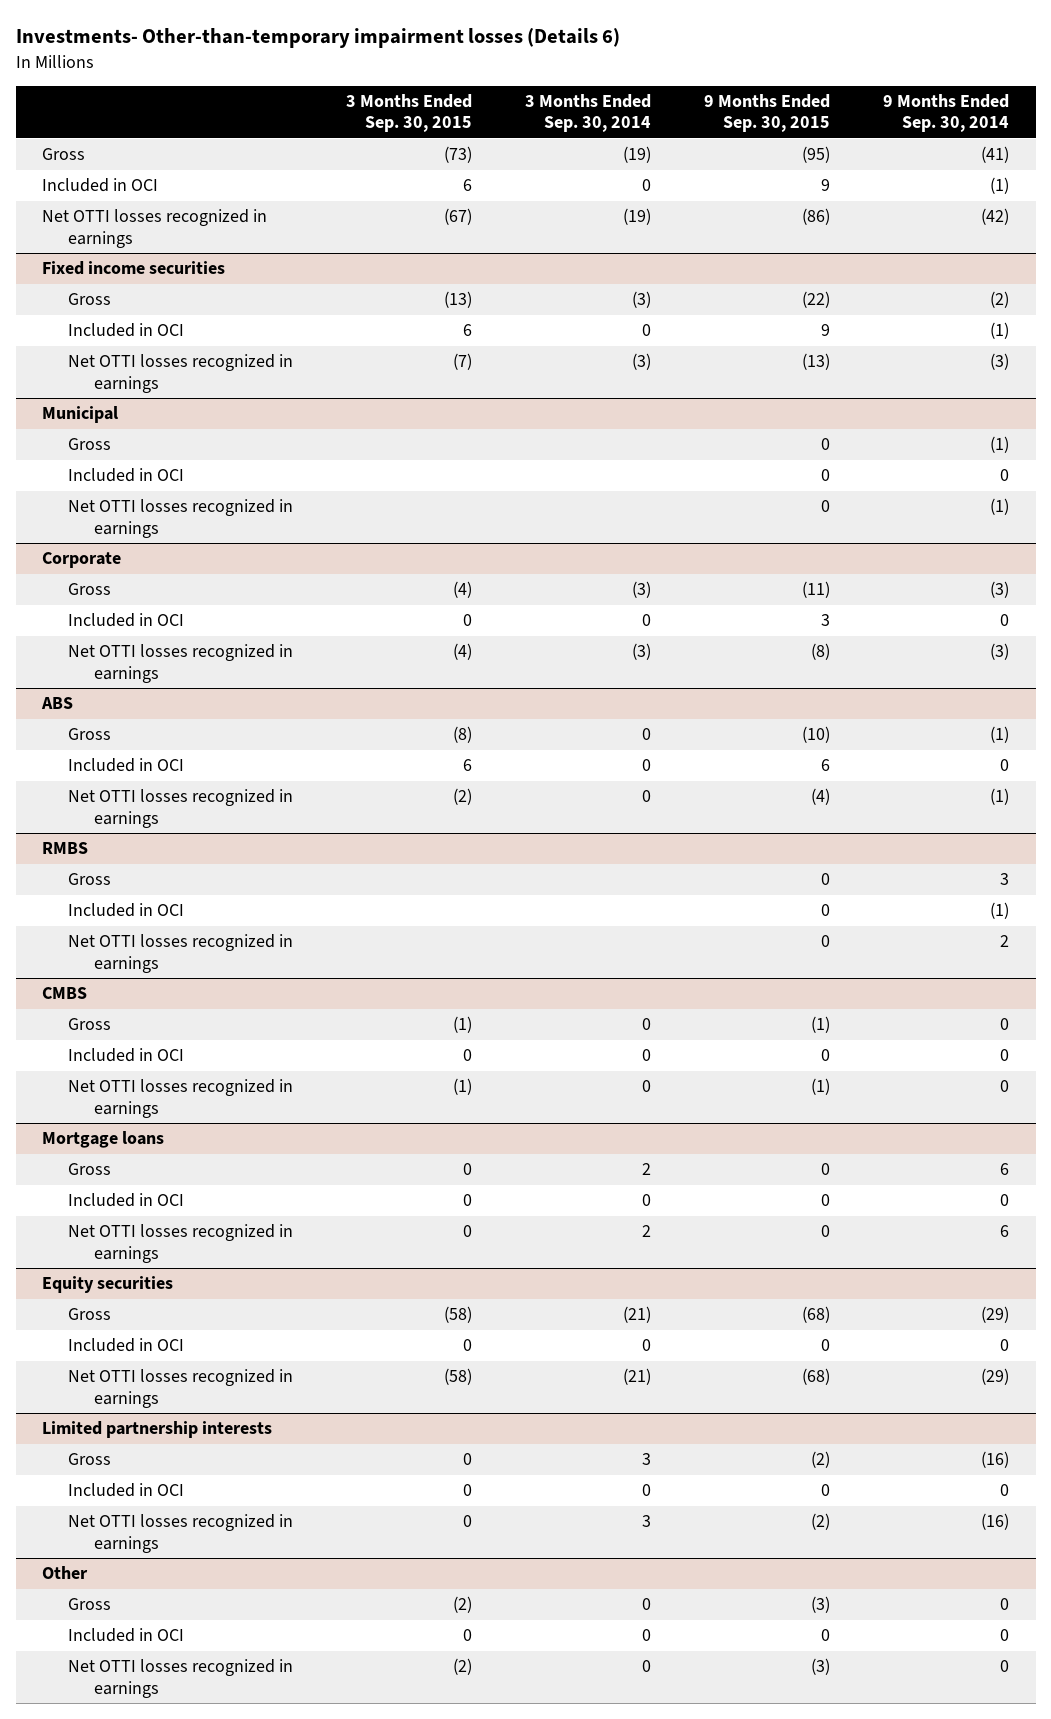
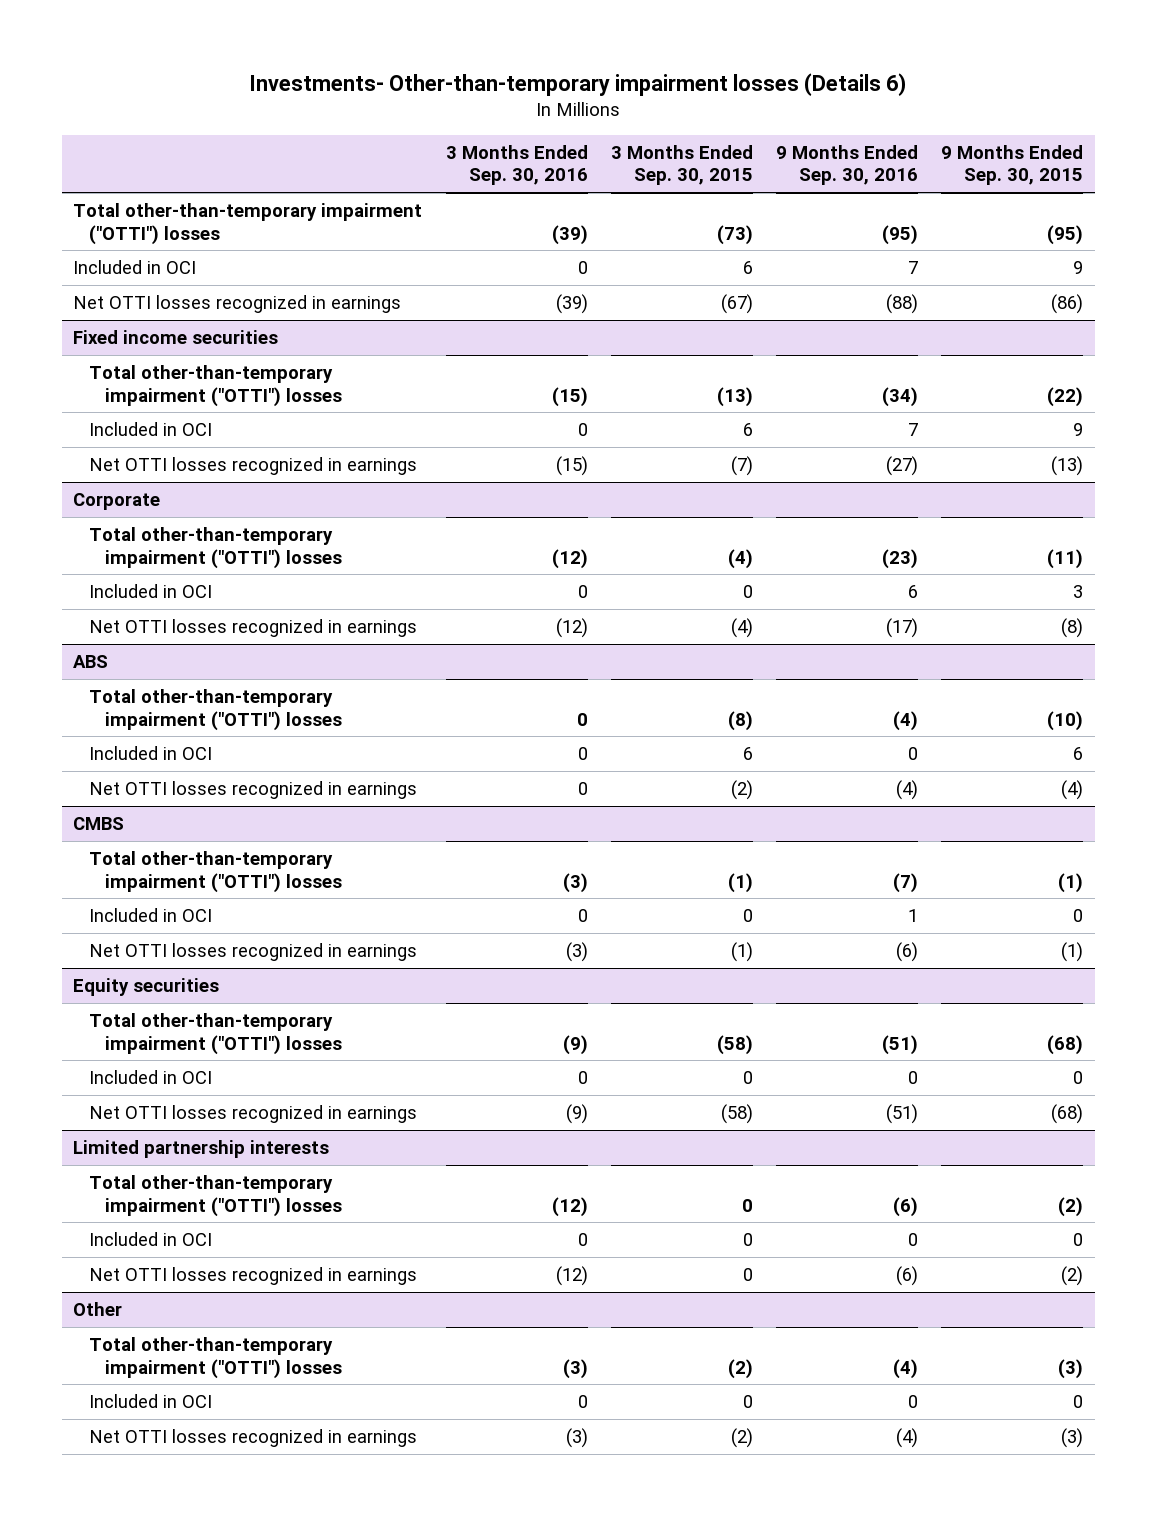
- | 3 Months Ended Sep. 30, 2015 | 3 Months Ended Sep. 30, 2014 | 9 Months Ended Sep. 30, 2015 | 9 Months Ended Sep. 30, 2014
+ | 3 Months Ended Sep. 30, 2016 | 3 Months Ended Sep. 30, 2015 | 9 Months Ended Sep. 30, 2016 | 9 Months Ended Sep. 30, 2015
- Gross | (73) | (19) | (95) | (41)
+ Total other-than-temporary impairment ("OTTI") losses | (39) | (73) | (95) | (95)
@ Fixed income securities
- Gross | (13) | (3) | (22) | (2)
+ Total other-than-temporary impairment ("OTTI") losses | (15) | (13) | (34) | (22)
- Municipal
- Gross | | | 0 | (1)
- Included in OCI | | | 0 | 0
- Net OTTI losses recognized in earnings | | | 0 | (1)
@ Corporate
- Gross | (4) | (3) | (11) | (3)
+ Total other-than-temporary impairment ("OTTI") losses | (12) | (4) | (23) | (11)
@ ABS
- Gross | (8) | 0 | (10) | (1)
+ Total other-than-temporary impairment ("OTTI") losses | 0 | (8) | (4) | (10)
- RMBS
- Gross | | | 0 | 3
- Included in OCI | | | 0 | (1)
- Net OTTI losses recognized in earnings | | | 0 | 2
@ CMBS
- Gross | (1) | 0 | (1) | 0
+ Total other-than-temporary impairment ("OTTI") losses | (3) | (1) | (7) | (1)
- Mortgage loans
- Gross | 0 | 2 | 0 | 6
- Included in OCI | 0 | 0 | 0 | 0
- Net OTTI losses recognized in earnings | 0 | 2 | 0 | 6
@ Equity securities
- Gross | (58) | (21) | (68) | (29)
+ Total other-than-temporary impairment ("OTTI") losses | (9) | (58) | (51) | (68)
@ Limited partnership interests
- Gross | 0 | 3 | (2) | (16)
+ Total other-than-temporary impairment ("OTTI") losses | (12) | 0 | (6) | (2)
@ Other
- Gross | (2) | 0 | (3) | 0
+ Total other-than-temporary impairment ("OTTI") losses | (3) | (2) | (4) | (3)

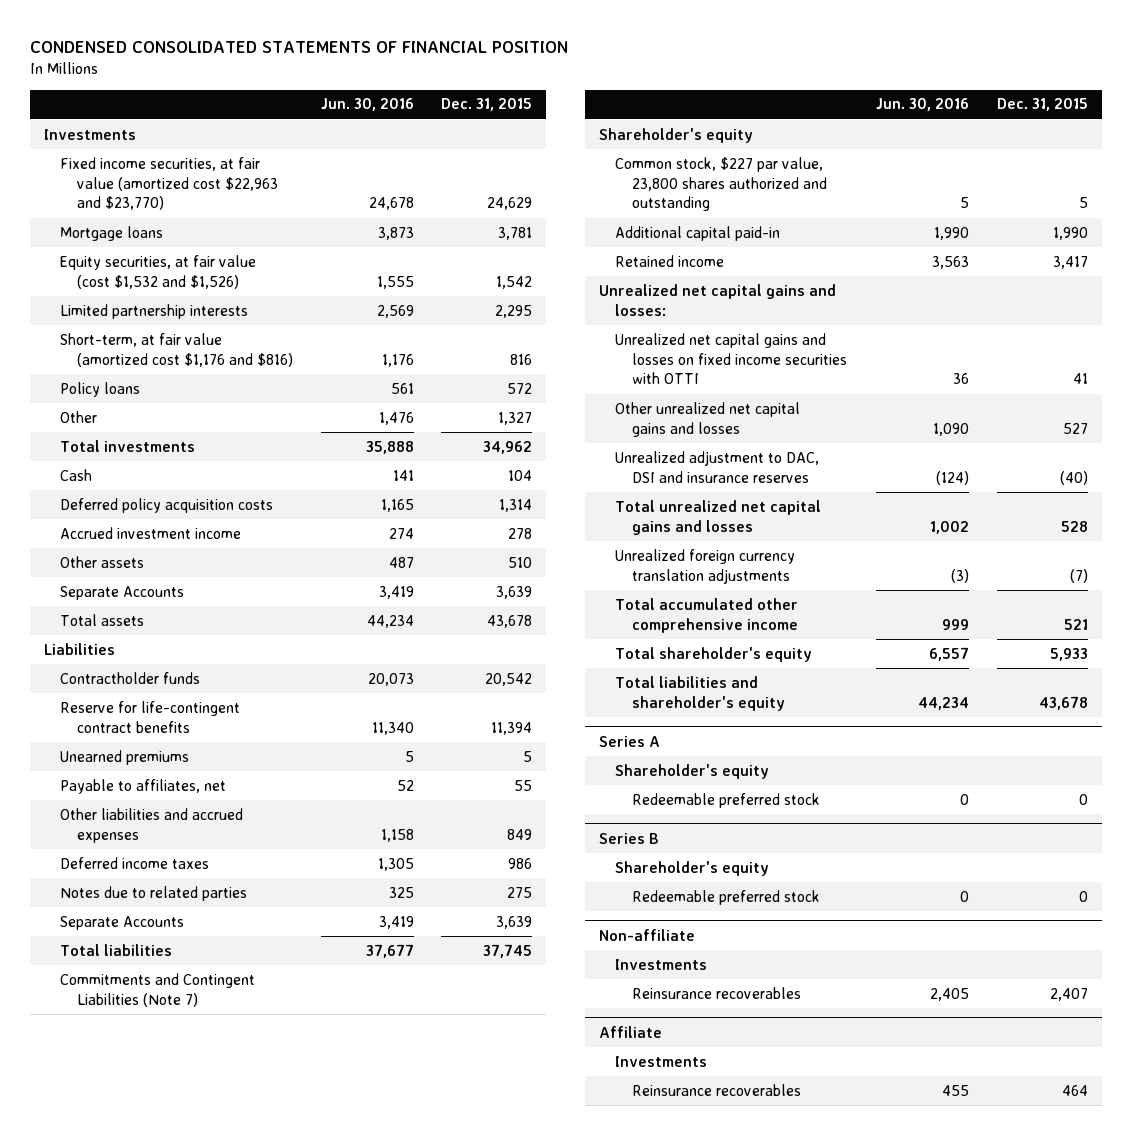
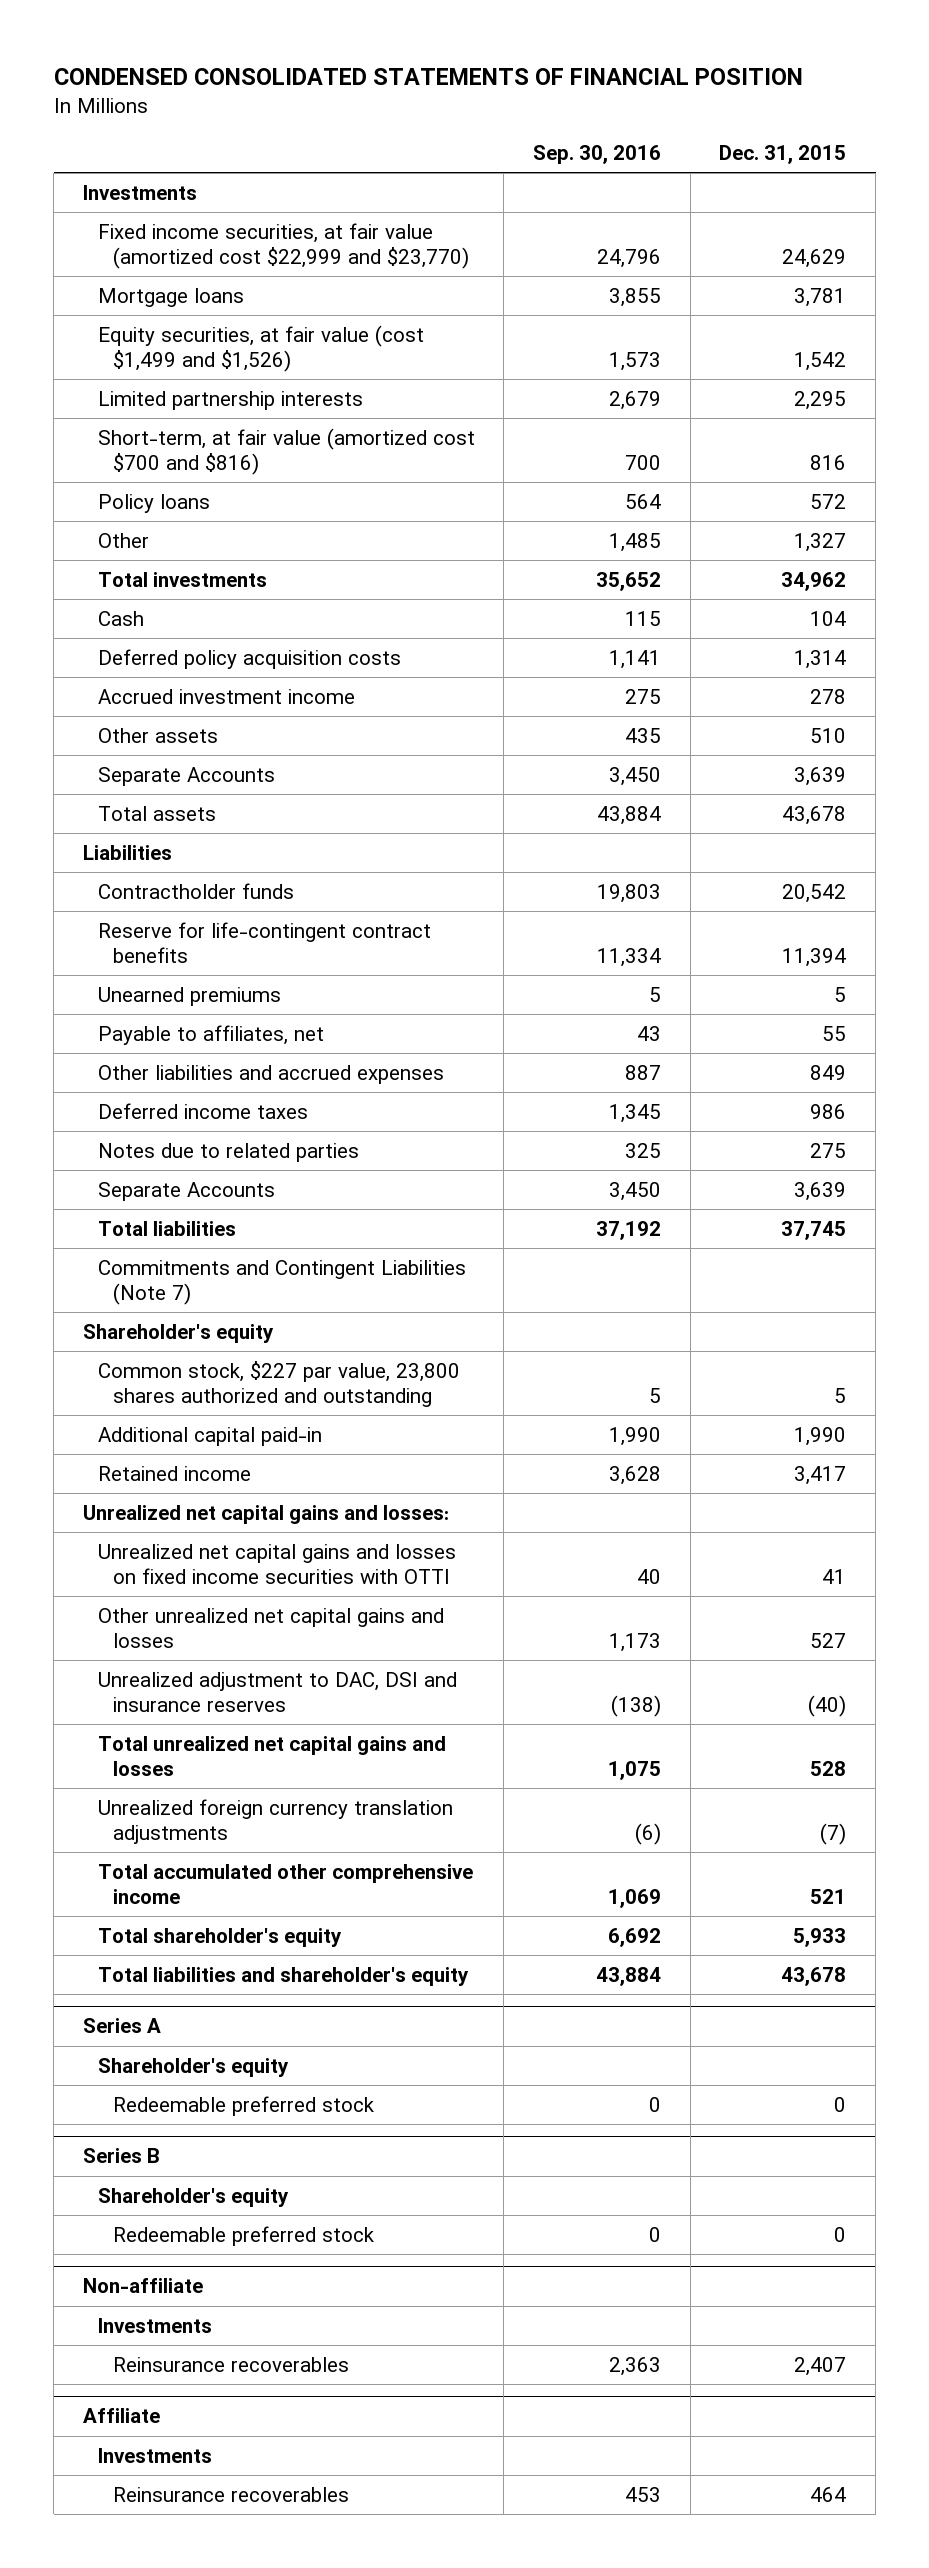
- | Jun. 30, 2016 | Dec. 31, 2015
+ | Sep. 30, 2016 | Dec. 31, 2015
- Fixed income securities, at fair value (amortized cost $22,963 and $23,770) | 24,678 | 24,629
+ Fixed income securities, at fair value (amortized cost $22,999 and $23,770) | 24,796 | 24,629
- Equity securities, at fair value (cost $1,532 and $1,526) | 1,555 | 1,542
+ Equity securities, at fair value (cost $1,499 and $1,526) | 1,573 | 1,542
- Short-term, at fair value (amortized cost $1,176 and $816) | 1,176 | 816
+ Short-term, at fair value (amortized cost $700 and $816) | 700 | 816

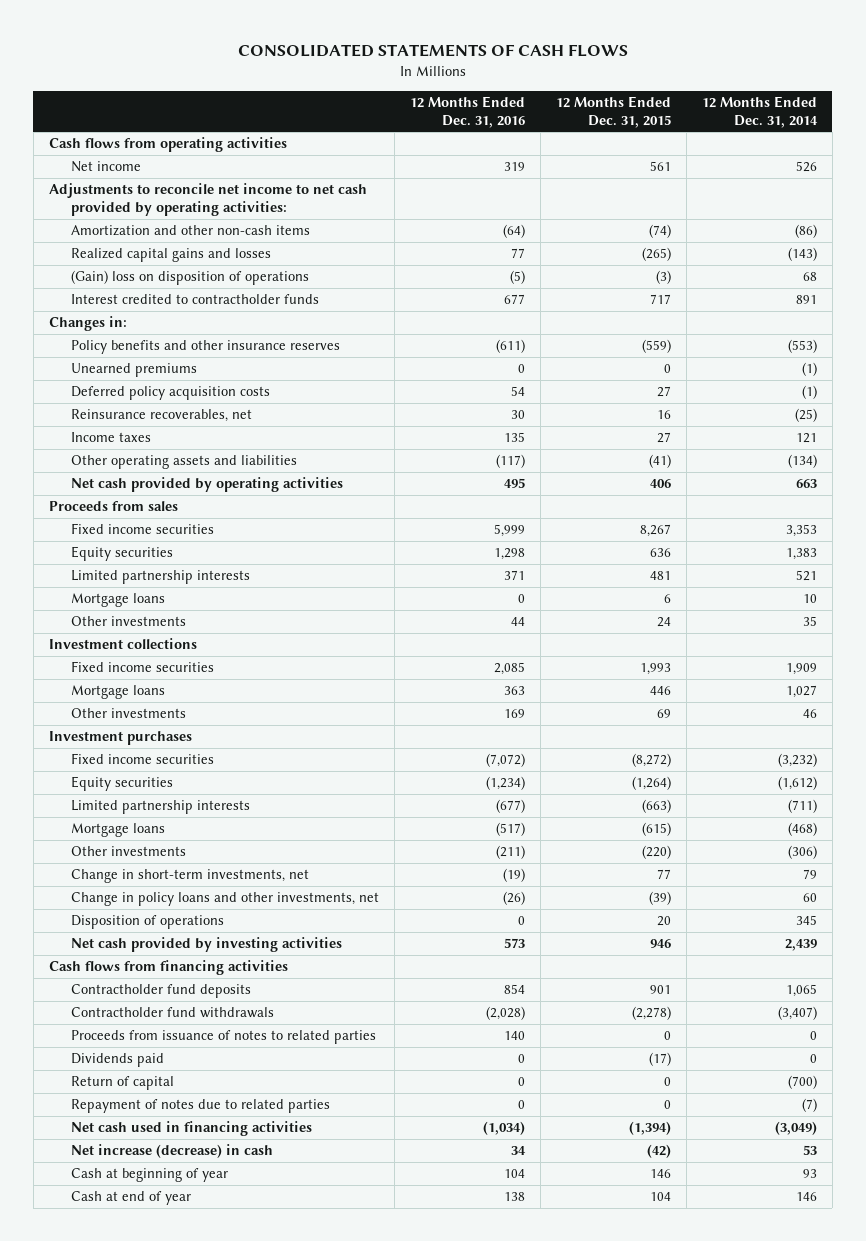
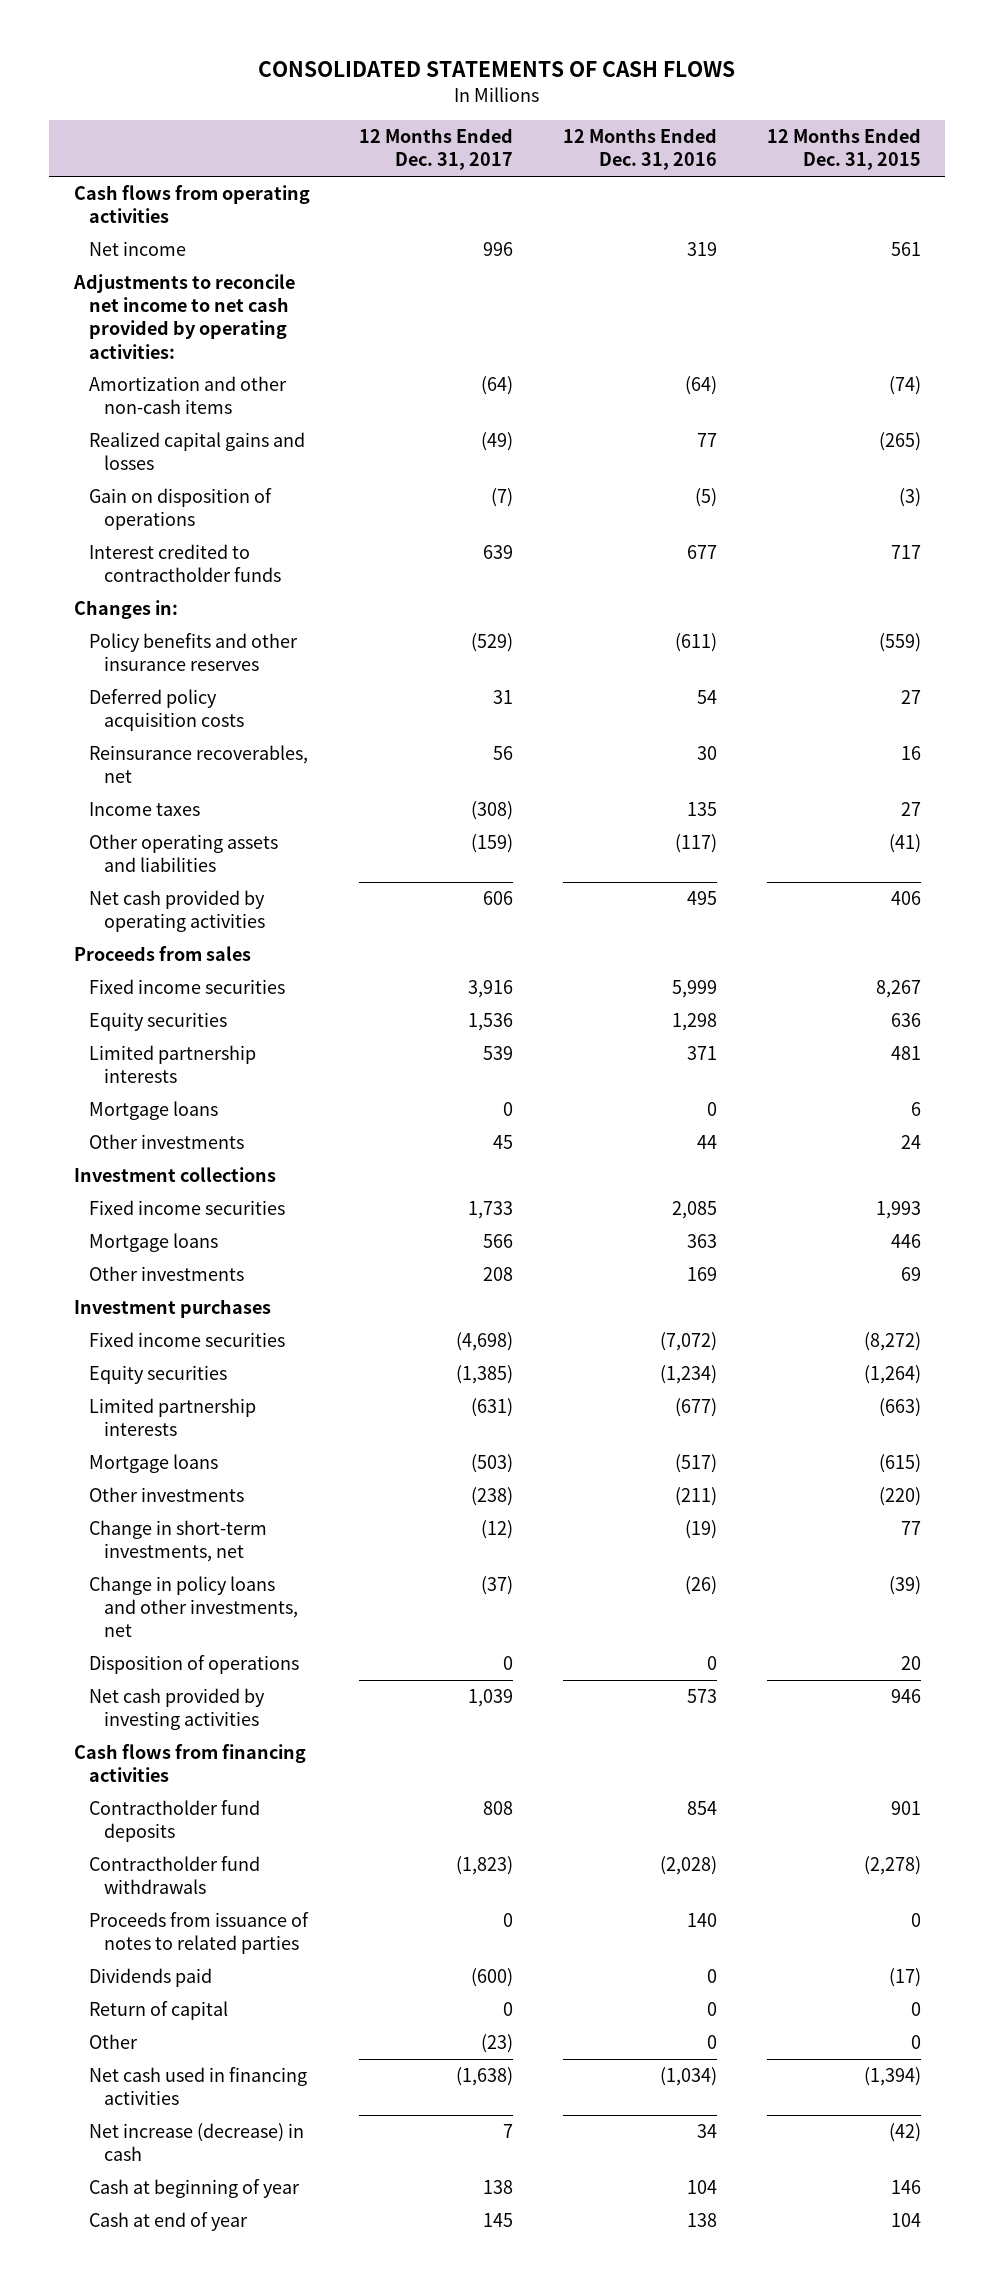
- | 12 Months Ended Dec. 31, 2016 | 12 Months Ended Dec. 31, 2015 | 12 Months Ended Dec. 31, 2014
+ | 12 Months Ended Dec. 31, 2017 | 12 Months Ended Dec. 31, 2016 | 12 Months Ended Dec. 31, 2015
- (Gain) loss on disposition of operations | (5) | (3) | 68
+ Gain on disposition of operations | (7) | (5) | (3)
- Unearned premiums | 0 | 0 | (1)
- Repayment of notes due to related parties | 0 | 0 | (7)
+ Other | (23) | 0 | 0

